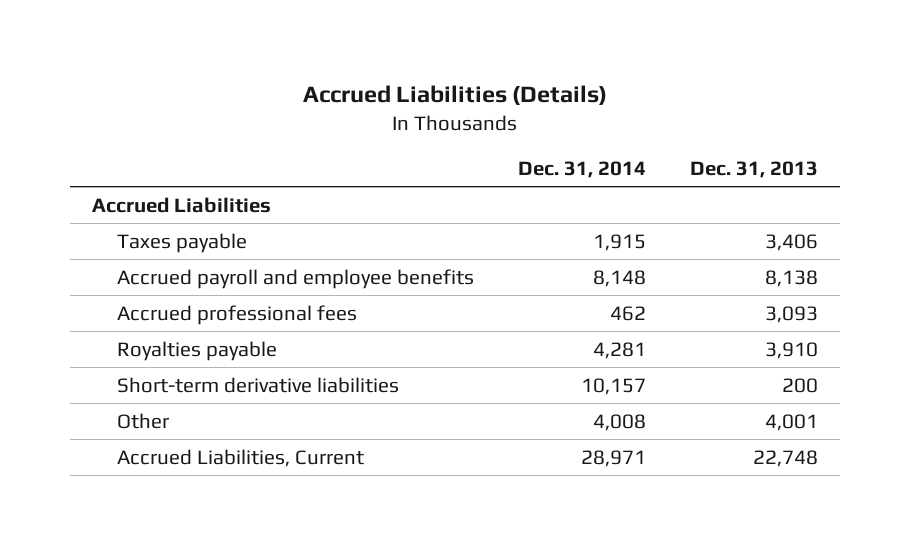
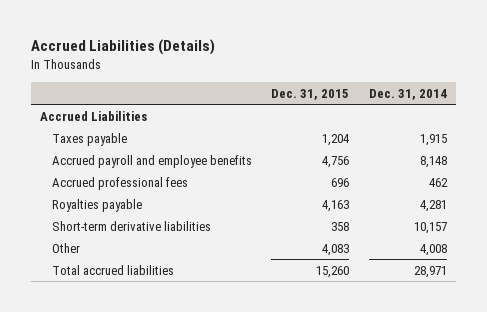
- | Dec. 31, 2014 | Dec. 31, 2013
+ | Dec. 31, 2015 | Dec. 31, 2014
- Accrued Liabilities, Current | 28,971 | 22,748
+ Total accrued liabilities | 15,260 | 28,971

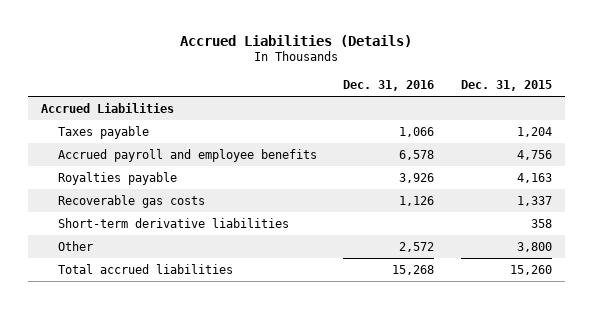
- | Dec. 31, 2015 | Dec. 31, 2014
+ | Dec. 31, 2016 | Dec. 31, 2015
- Accrued professional fees | 696 | 462
+ Recoverable gas costs | 1,126 | 1,337
- Other | 4,083 | 4,008
+ Other | 2,572 | 3,800

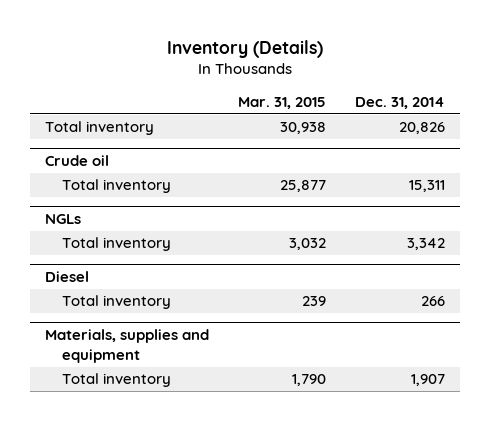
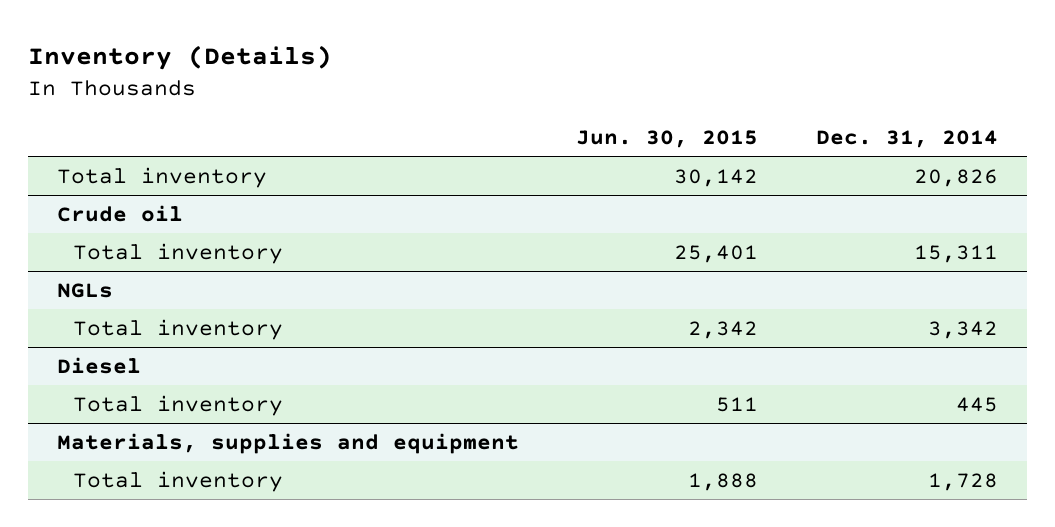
- | Mar. 31, 2015 | Dec. 31, 2014
+ | Jun. 30, 2015 | Dec. 31, 2014
@ Diesel
- Total inventory | 239 | 266
+ Total inventory | 511 | 445
@ Materials, supplies and equipment
- Total inventory | 1,790 | 1,907
+ Total inventory | 1,888 | 1,728

